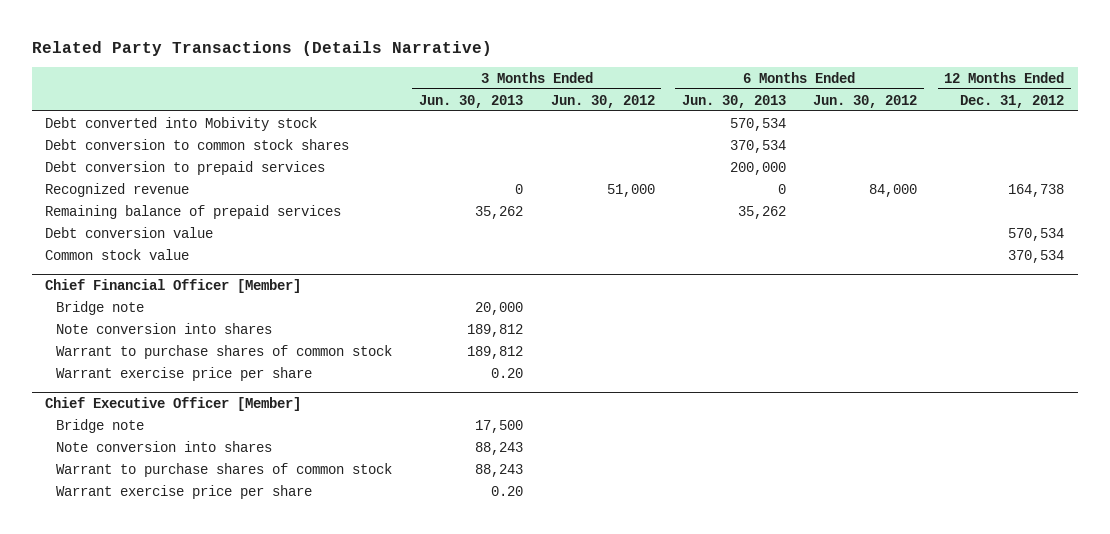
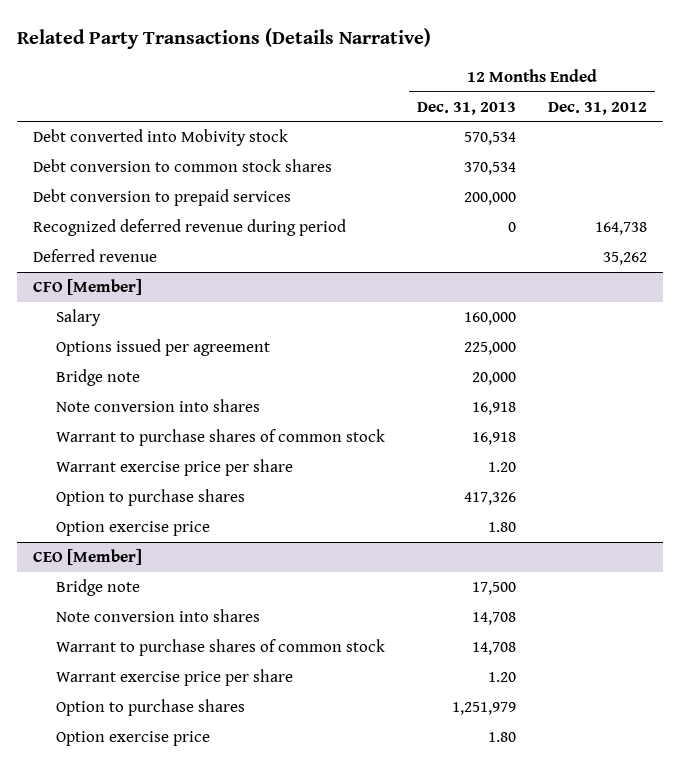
- | 3 Months Ended Jun. 30, 2013 | 3 Months Ended Jun. 30, 2012 | 6 Months Ended Jun. 30, 2013 | 6 Months Ended Jun. 30, 2012 | 12 Months Ended Dec. 31, 2012
+ | 12 Months Ended Dec. 31, 2013 | 12 Months Ended Dec. 31, 2012
- Recognized revenue | 0 | 51,000 | 0 | 84,000 | 164,738
- Remaining balance of prepaid services | 35,262 | | 35,262 | |
- Debt conversion value | | | | | 570,534
- Common stock value | | | | | 370,534
- Chief Financial Officer [Member]
- Bridge note | 20,000 | | | |
- Note conversion into shares | 189,812 | | | |
- Warrant to purchase shares of common stock | 189,812 | | | |
- Warrant exercise price per share | 0.20 | | | |
- Chief Executive Officer [Member]
- Bridge note | 17,500 | | | |
- Note conversion into shares | 88,243 | | | |
- Warrant to purchase shares of common stock | 88,243 | | | |
- Warrant exercise price per share | 0.20 | | | |
+ Recognized deferred revenue during period | 0 | 164,738
+ Deferred revenue | | 35,262
+ CFO [Member]
+ Salary | 160,000 |
+ Options issued per agreement | 225,000 |
+ Bridge note | 20,000 |
+ Note conversion into shares | 16,918 |
+ Warrant to purchase shares of common stock | 16,918 |
+ Warrant exercise price per share | 1.20 |
+ Option to purchase shares | 417,326 |
+ Option exercise price | 1.80 |
+ CEO [Member]
+ Bridge note | 17,500 |
+ Note conversion into shares | 14,708 |
+ Warrant to purchase shares of common stock | 14,708 |
+ Warrant exercise price per share | 1.20 |
+ Option to purchase shares | 1,251,979 |
+ Option exercise price | 1.80 |

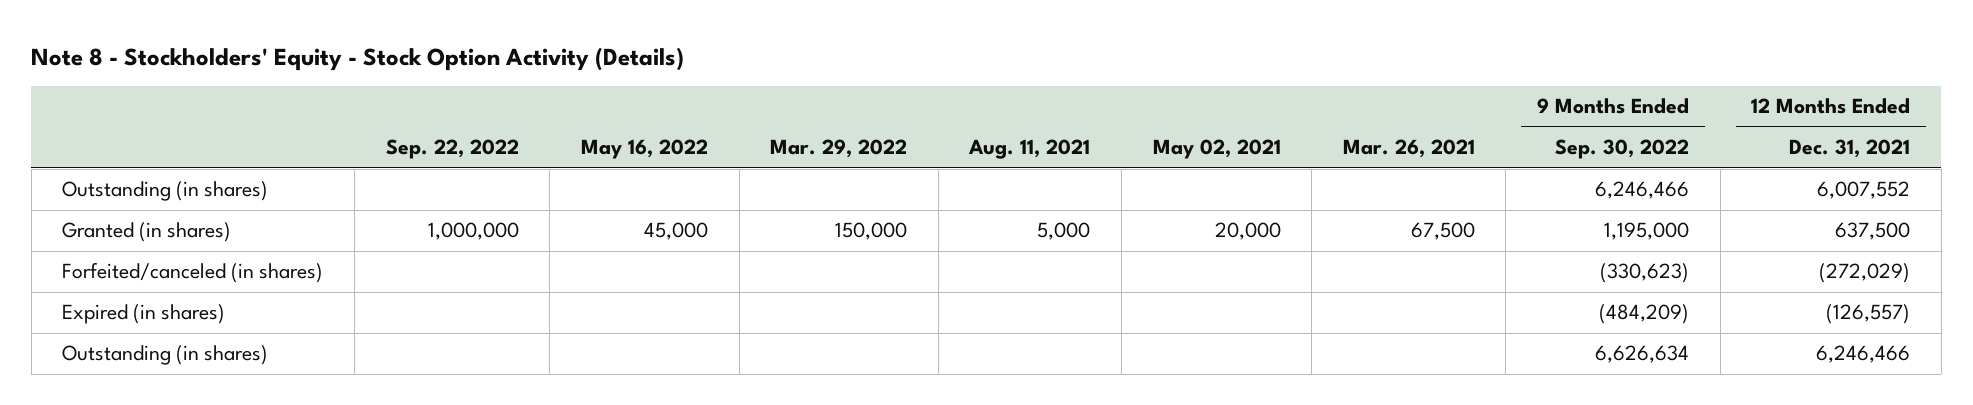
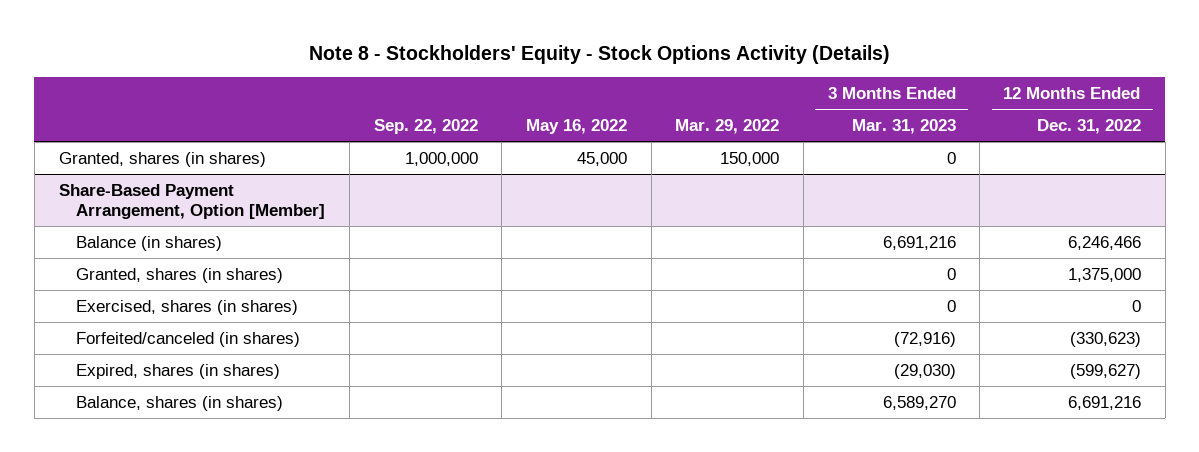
- Note 8 - Stockholders' Equity - Stock Option Activity (Details)
+ Note 8 - Stockholders' Equity - Stock Options Activity (Details)
- | Sep. 22, 2022 | May 16, 2022 | Mar. 29, 2022 | Aug. 11, 2021 | May 02, 2021 | Mar. 26, 2021 | 9 Months Ended Sep. 30, 2022 | 12 Months Ended Dec. 31, 2021
+ | Sep. 22, 2022 | May 16, 2022 | Mar. 29, 2022 | 3 Months Ended Mar. 31, 2023 | 12 Months Ended Dec. 31, 2022
- Outstanding (in shares) | | | | | | | 6,246,466 | 6,007,552
- Granted (in shares) | 1,000,000 | 45,000 | 150,000 | 5,000 | 20,000 | 67,500 | 1,195,000 | 637,500
- Forfeited/canceled (in shares) | | | | | | | (330,623) | (272,029)
- Expired (in shares) | | | | | | | (484,209) | (126,557)
- Outstanding (in shares) | | | | | | | 6,626,634 | 6,246,466
+ Granted, shares (in shares) | 1,000,000 | 45,000 | 150,000 | 0 |
+ Share-Based Payment Arrangement, Option [Member]
+ Balance (in shares) | | | | 6,691,216 | 6,246,466
+ Granted, shares (in shares) | | | | 0 | 1,375,000
+ Exercised, shares (in shares) | | | | 0 | 0
+ Forfeited/canceled (in shares) | | | | (72,916) | (330,623)
+ Expired, shares (in shares) | | | | (29,030) | (599,627)
+ Balance, shares (in shares) | | | | 6,589,270 | 6,691,216

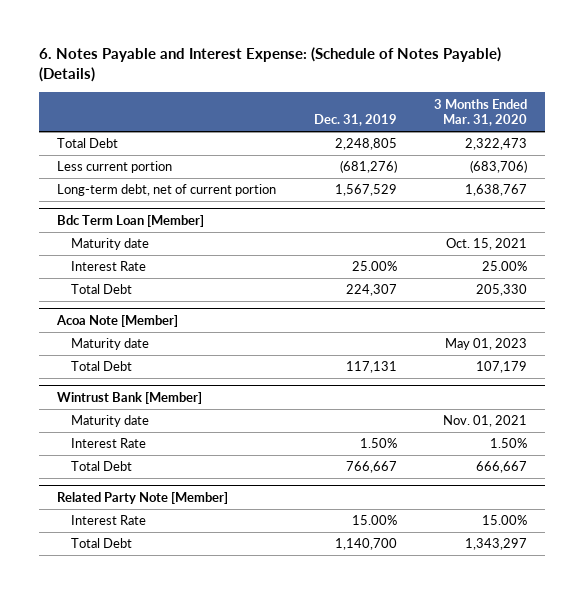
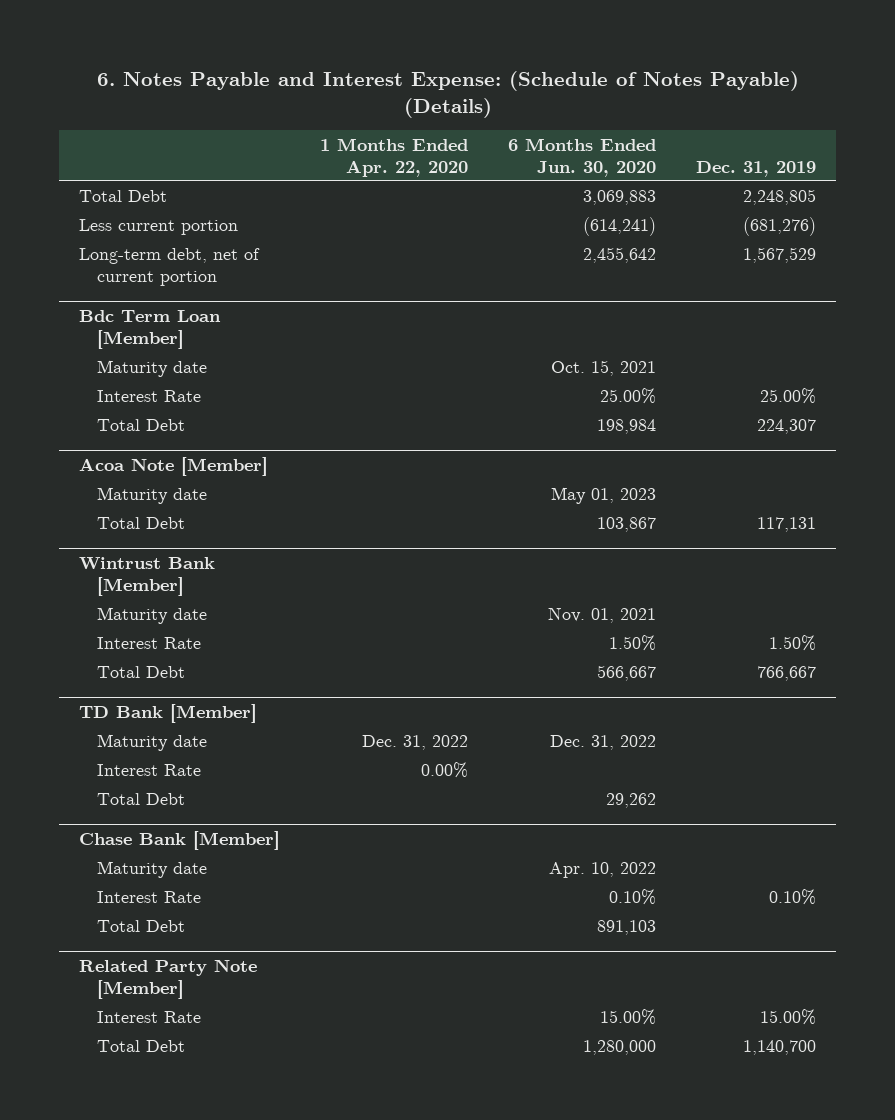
- | Dec. 31, 2019 | 3 Months Ended Mar. 31, 2020
+ | 1 Months Ended Apr. 22, 2020 | 6 Months Ended Jun. 30, 2020 | Dec. 31, 2019
+ TD Bank [Member]
+ Maturity date | Dec. 31, 2022 | Dec. 31, 2022 |
+ Interest Rate | 0.00% | |
+ Total Debt | | 29,262 |
+ Chase Bank [Member]
+ Maturity date | | Apr. 10, 2022 |
+ Interest Rate | | 0.10% | 0.10%
+ Total Debt | | 891,103 |

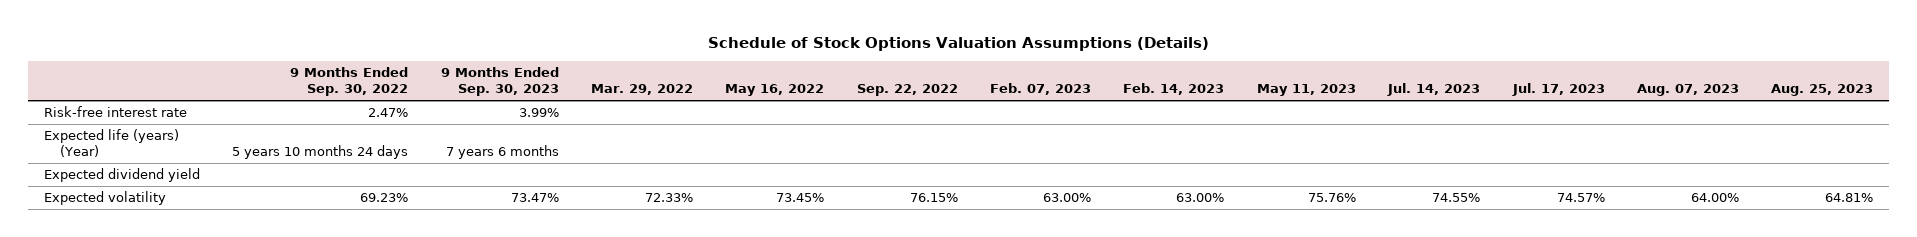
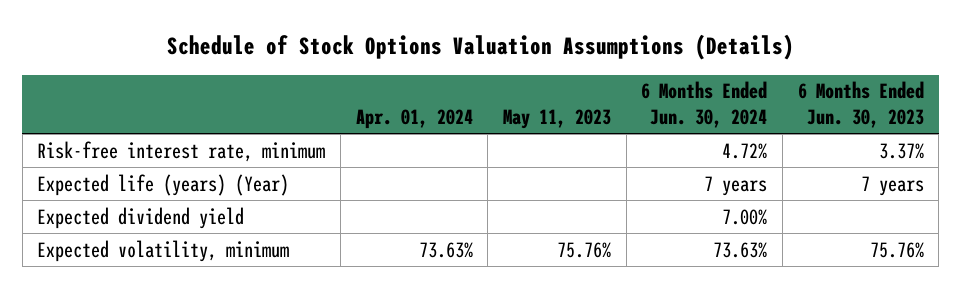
- | 9 Months Ended Sep. 30, 2022 | 9 Months Ended Sep. 30, 2023 | Mar. 29, 2022 | May 16, 2022 | Sep. 22, 2022 | Feb. 07, 2023 | Feb. 14, 2023 | May 11, 2023 | Jul. 14, 2023 | Jul. 17, 2023 | Aug. 07, 2023 | Aug. 25, 2023
+ | Apr. 01, 2024 | May 11, 2023 | 6 Months Ended Jun. 30, 2024 | 6 Months Ended Jun. 30, 2023
- Risk-free interest rate | 2.47% | 3.99% | | | | | | | | | |
+ Risk-free interest rate, minimum | | | 4.72% | 3.37%
- Expected volatility | 69.23% | 73.47% | 72.33% | 73.45% | 76.15% | 63.00% | 63.00% | 75.76% | 74.55% | 74.57% | 64.00% | 64.81%
+ Expected volatility, minimum | 73.63% | 75.76% | 73.63% | 75.76%

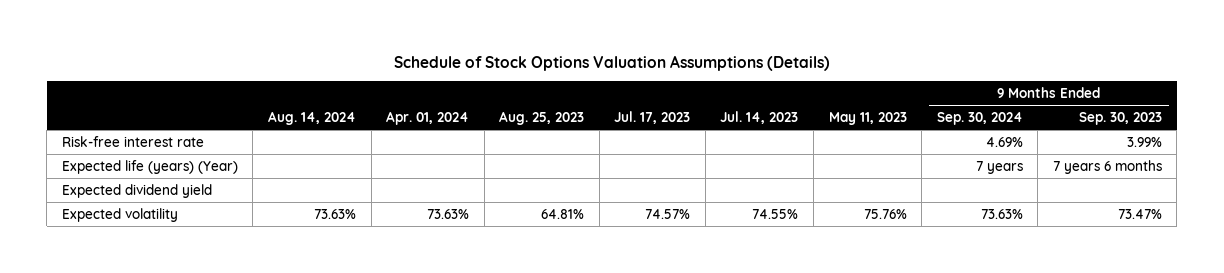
- | Apr. 01, 2024 | May 11, 2023 | 6 Months Ended Jun. 30, 2024 | 6 Months Ended Jun. 30, 2023
+ | Aug. 14, 2024 | Apr. 01, 2024 | Aug. 25, 2023 | Jul. 17, 2023 | Jul. 14, 2023 | May 11, 2023 | 9 Months Ended Sep. 30, 2024 | 9 Months Ended Sep. 30, 2023
- Risk-free interest rate, minimum | | | 4.72% | 3.37%
+ Risk-free interest rate | | | | | | | 4.69% | 3.99%
- Expected volatility, minimum | 73.63% | 75.76% | 73.63% | 75.76%
+ Expected volatility | 73.63% | 73.63% | 64.81% | 74.57% | 74.55% | 75.76% | 73.63% | 73.47%

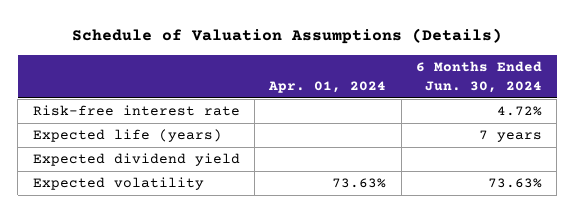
- Schedule of Stock Options Valuation Assumptions (Details)
+ Schedule of Valuation Assumptions (Details)
- | Aug. 14, 2024 | Apr. 01, 2024 | Aug. 25, 2023 | Jul. 17, 2023 | Jul. 14, 2023 | May 11, 2023 | 9 Months Ended Sep. 30, 2024 | 9 Months Ended Sep. 30, 2023
+ | Apr. 01, 2024 | 6 Months Ended Jun. 30, 2024
- Expected life (years) (Year) | | | | | | | 7 years | 7 years 6 months
+ Expected life (years) | | 7 years

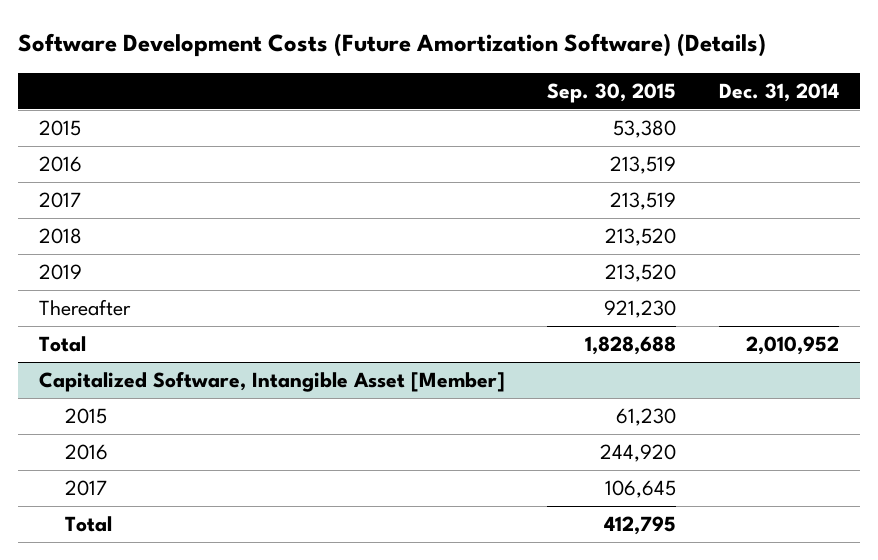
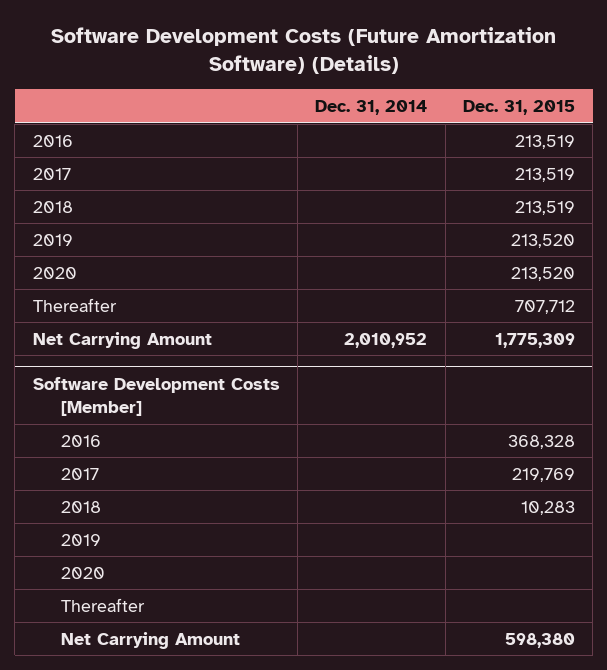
- | Sep. 30, 2015 | Dec. 31, 2014
+ | Dec. 31, 2014 | Dec. 31, 2015
- 2015 | 53,380 |
+ 2020 | | 213,520
- Total | 1,828,688 | 2,010,952
- Capitalized Software, Intangible Asset [Member]
- 2015 | 61,230 |
+ Net Carrying Amount | 2,010,952 | 1,775,309
+ Software Development Costs [Member]
- Total | 412,795 |
+ 2018 | | 10,283
+ 2019
+ 2020
+ Thereafter
+ Net Carrying Amount | | 598,380

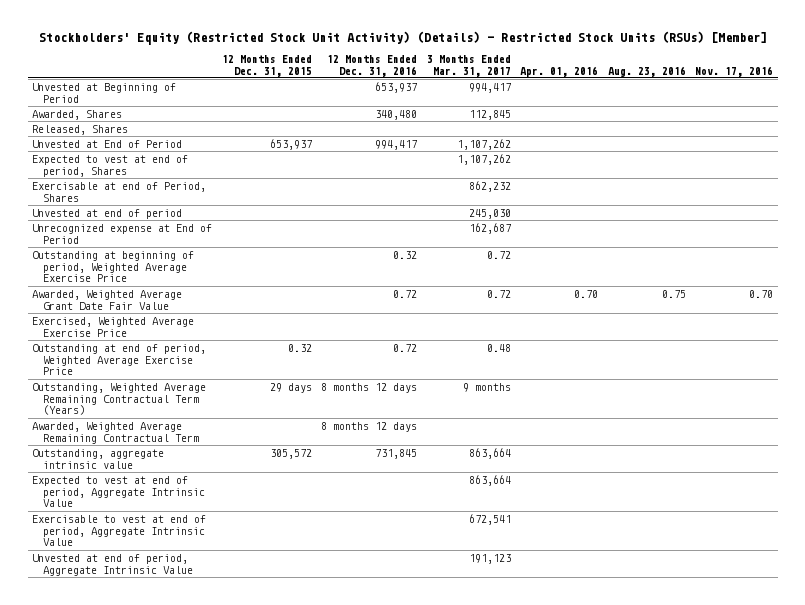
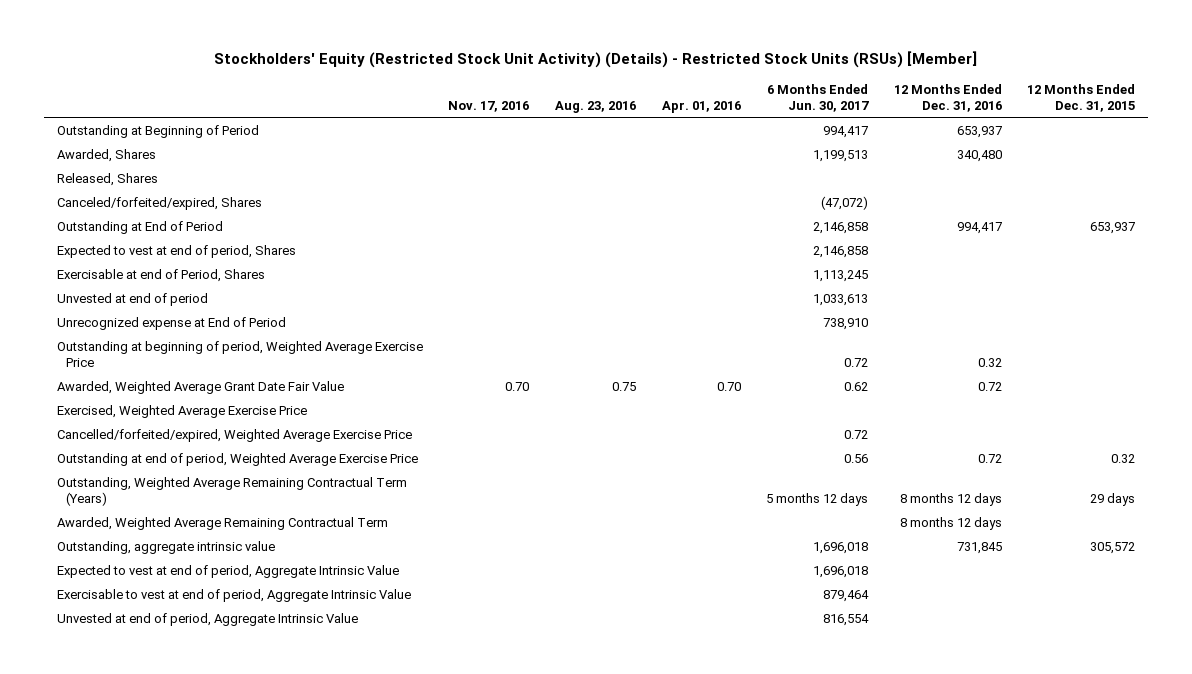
- | 12 Months Ended Dec. 31, 2015 | 12 Months Ended Dec. 31, 2016 | 3 Months Ended Mar. 31, 2017 | Apr. 01, 2016 | Aug. 23, 2016 | Nov. 17, 2016
+ | Nov. 17, 2016 | Aug. 23, 2016 | Apr. 01, 2016 | 6 Months Ended Jun. 30, 2017 | 12 Months Ended Dec. 31, 2016 | 12 Months Ended Dec. 31, 2015
- Unvested at Beginning of Period | | 653,937 | 994,417 | | |
+ Outstanding at Beginning of Period | | | | 994,417 | 653,937 |
- Unvested at End of Period | 653,937 | 994,417 | 1,107,262 | | |
+ Canceled/forfeited/expired, Shares | | | | (47,072) | |
+ Outstanding at End of Period | | | | 2,146,858 | 994,417 | 653,937
+ Cancelled/forfeited/expired, Weighted Average Exercise Price | | | | 0.72 | |

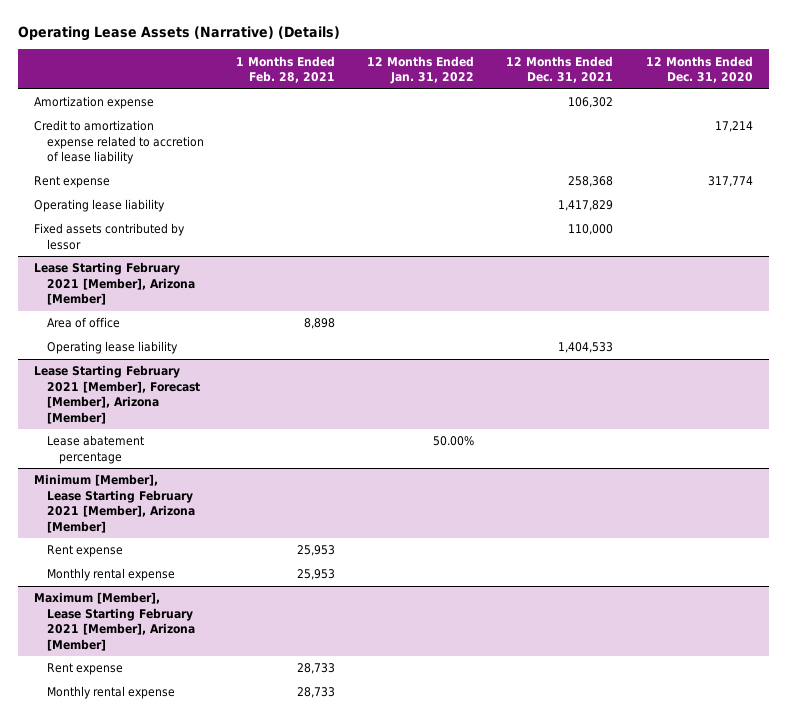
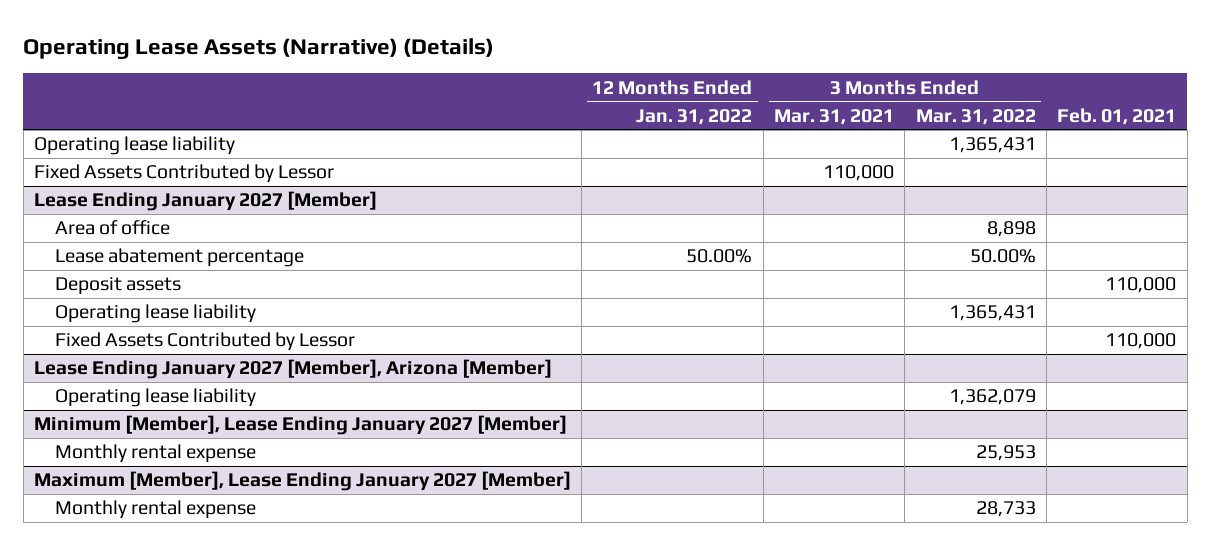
- | 1 Months Ended Feb. 28, 2021 | 12 Months Ended Jan. 31, 2022 | 12 Months Ended Dec. 31, 2021 | 12 Months Ended Dec. 31, 2020
+ | 12 Months Ended Jan. 31, 2022 | 3 Months Ended Mar. 31, 2021 | 3 Months Ended Mar. 31, 2022 | Feb. 01, 2021
- Amortization expense | | | 106,302 |
- Credit to amortization expense related to accretion of lease liability | | | | 17,214
- Rent expense | | | 258,368 | 317,774
- Fixed assets contributed by lessor | | | 110,000 |
- Lease Starting February 2021 [Member], Arizona [Member]
- Area of office | 8,898 | | |
- Operating lease liability | | | 1,404,533 |
- Lease Starting February 2021 [Member], Forecast [Member], Arizona [Member]
+ Fixed Assets Contributed by Lessor | | 110,000 | |
+ Lease Ending January 2027 [Member]
+ Area of office | | | 8,898 |
- Minimum [Member], Lease Starting February 2021 [Member], Arizona [Member]
- Rent expense | 25,953 | | |
- Monthly rental expense | 25,953 | | |
- Maximum [Member], Lease Starting February 2021 [Member], Arizona [Member]
- Rent expense | 28,733 | | |
- Monthly rental expense | 28,733 | | |
+ Deposit assets | | | | 110,000
+ Operating lease liability | | | 1,365,431 |
+ Fixed Assets Contributed by Lessor | | | | 110,000
+ Lease Ending January 2027 [Member], Arizona [Member]
+ Operating lease liability | | | 1,362,079 |
+ Minimum [Member], Lease Ending January 2027 [Member]
+ Monthly rental expense | | | 25,953 |
+ Maximum [Member], Lease Ending January 2027 [Member]
+ Monthly rental expense | | | 28,733 |

